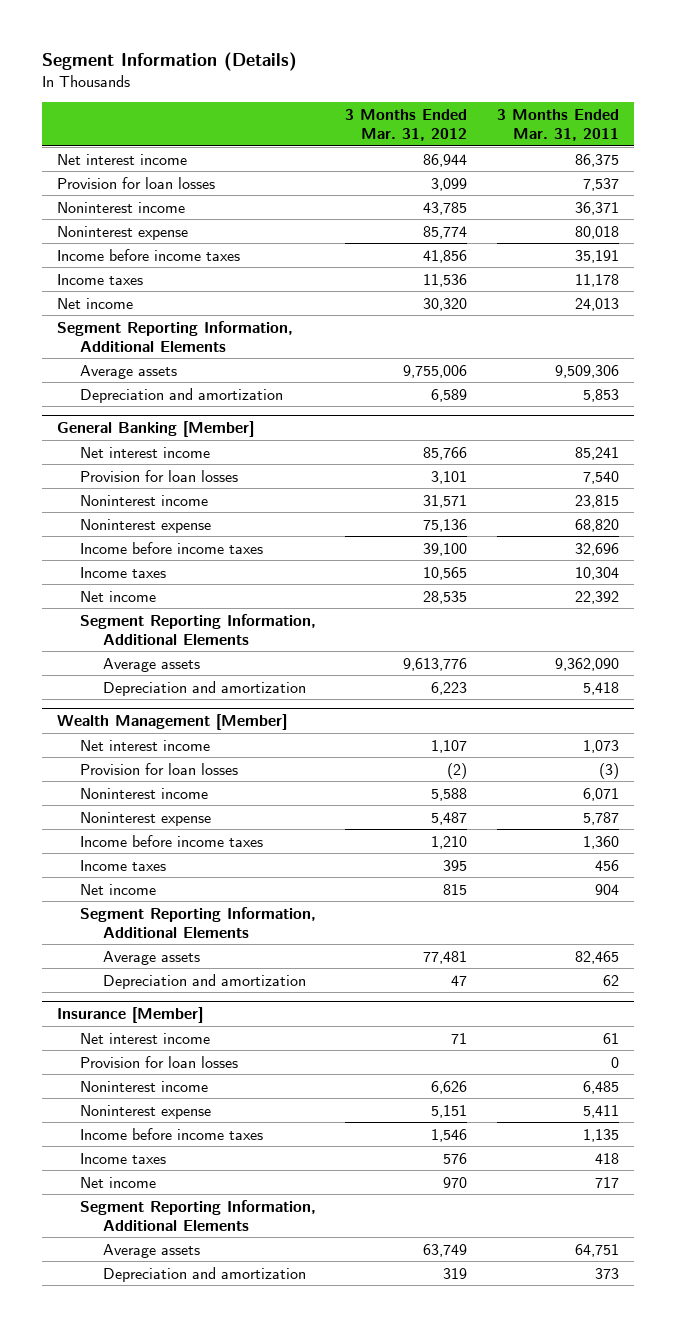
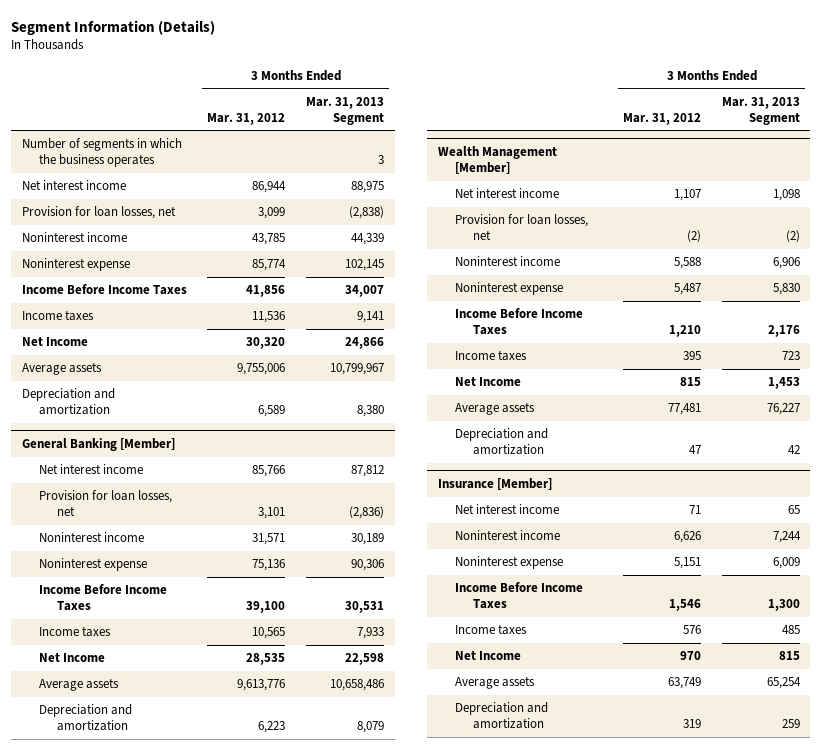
- | 3 Months Ended Mar. 31, 2012 | 3 Months Ended Mar. 31, 2011
+ | 3 Months Ended Mar. 31, 2012 | 3 Months Ended Mar. 31, 2013 Segment
+ Number of segments in which the business operates | | 3
- Provision for loan losses | 3,099 | 7,537
+ Provision for loan losses, net | 3,099 | (2,838)
- Income before income taxes | 41,856 | 35,191
+ Income Before Income Taxes | 41,856 | 34,007
- Net income | 30,320 | 24,013
- Segment Reporting Information, Additional Elements
+ Net Income | 30,320 | 24,866
@ General Banking [Member]
- Provision for loan losses | 3,101 | 7,540
+ Provision for loan losses, net | 3,101 | (2,836)
- Income before income taxes | 39,100 | 32,696
+ Income Before Income Taxes | 39,100 | 30,531
- Net income | 28,535 | 22,392
- Segment Reporting Information, Additional Elements
+ Net Income | 28,535 | 22,598
@ Wealth Management [Member]
- Provision for loan losses | (2) | (3)
+ Provision for loan losses, net | (2) | (2)
- Income before income taxes | 1,210 | 1,360
+ Income Before Income Taxes | 1,210 | 2,176
- Net income | 815 | 904
- Segment Reporting Information, Additional Elements
+ Net Income | 815 | 1,453
@ Insurance [Member]
- Provision for loan losses | | 0
- Income before income taxes | 1,546 | 1,135
+ Income Before Income Taxes | 1,546 | 1,300
- Net income | 970 | 717
- Segment Reporting Information, Additional Elements
+ Net Income | 970 | 815

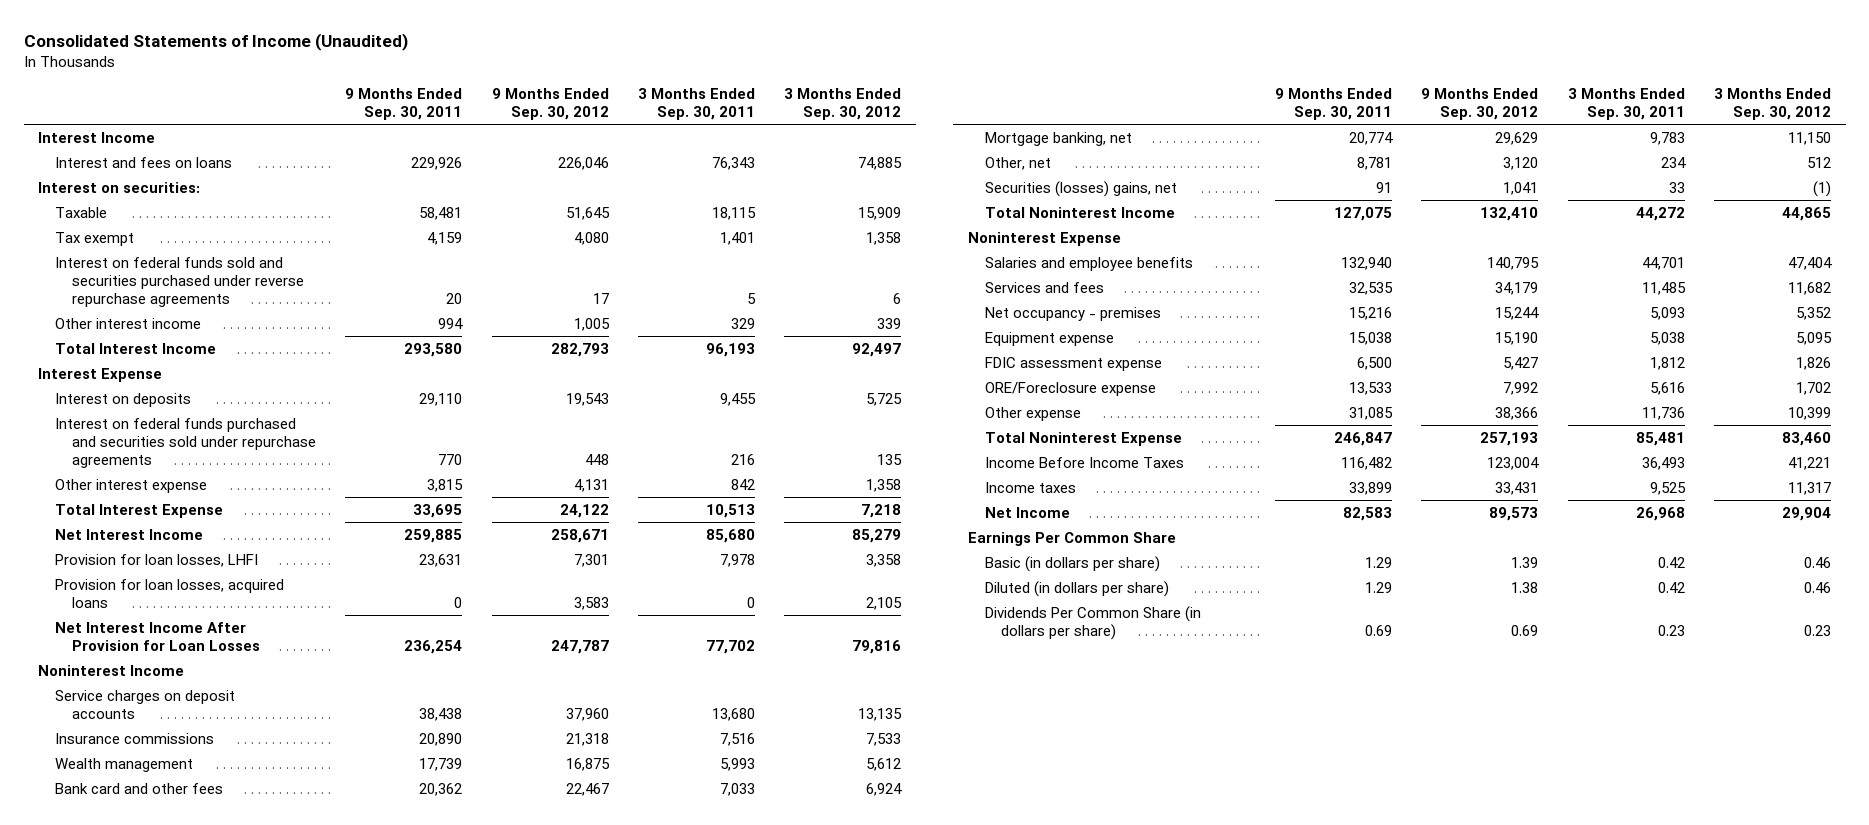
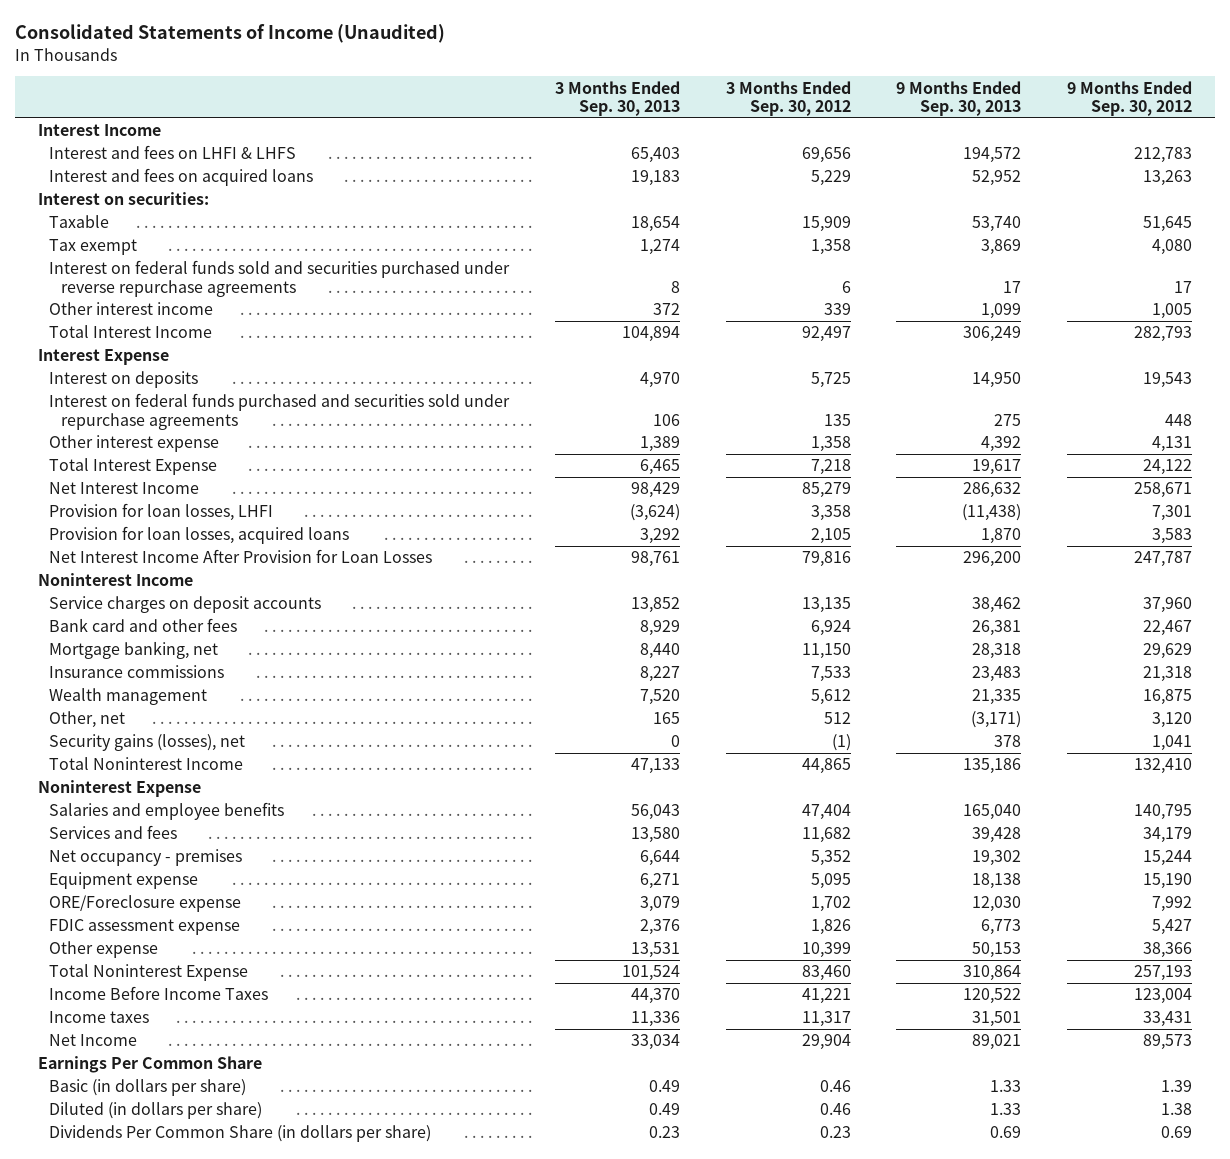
- | 9 Months Ended Sep. 30, 2011 | 9 Months Ended Sep. 30, 2012 | 3 Months Ended Sep. 30, 2011 | 3 Months Ended Sep. 30, 2012
+ | 3 Months Ended Sep. 30, 2013 | 3 Months Ended Sep. 30, 2012 | 9 Months Ended Sep. 30, 2013 | 9 Months Ended Sep. 30, 2012
- Interest and fees on loans | 229,926 | 226,046 | 76,343 | 74,885
+ Interest and fees on LHFI & LHFS | 65,403 | 69,656 | 194,572 | 212,783
+ Interest and fees on acquired loans | 19,183 | 5,229 | 52,952 | 13,263
moved down: Insurance commissions | 8,227 | 7,533 | 23,483 | 21,318
moved down: Wealth management | 7,520 | 5,612 | 21,335 | 16,875
- Securities (losses) gains, net | 91 | 1,041 | 33 | (1)
+ Security gains (losses), net | 0 | (1) | 378 | 1,041
moved down: FDIC assessment expense | 2,376 | 1,826 | 6,773 | 5,427

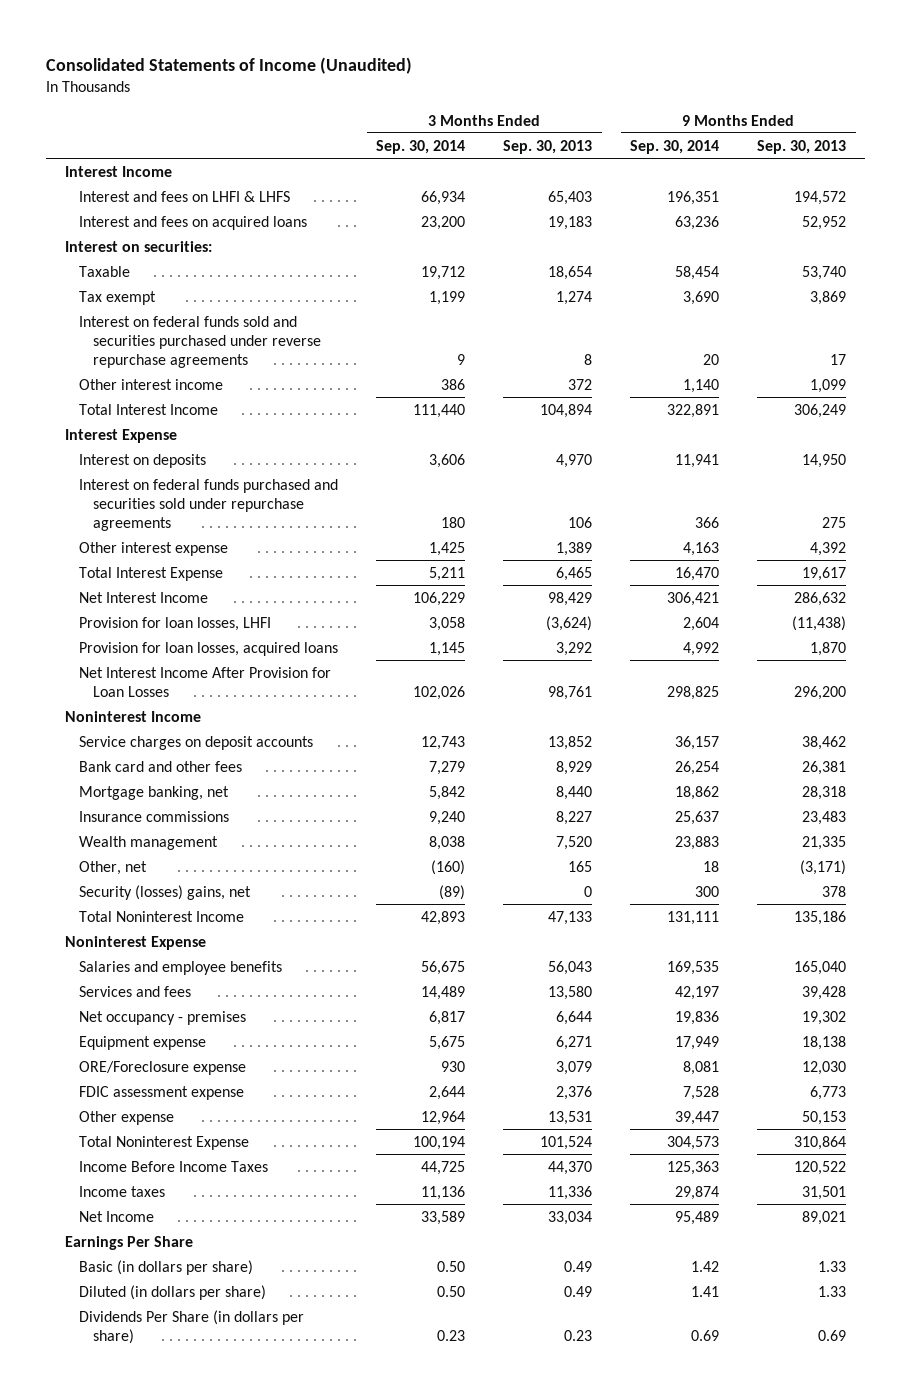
- | 3 Months Ended Sep. 30, 2013 | 3 Months Ended Sep. 30, 2012 | 9 Months Ended Sep. 30, 2013 | 9 Months Ended Sep. 30, 2012
+ | 3 Months Ended Sep. 30, 2014 | 3 Months Ended Sep. 30, 2013 | 9 Months Ended Sep. 30, 2014 | 9 Months Ended Sep. 30, 2013
- Security gains (losses), net | 0 | (1) | 378 | 1,041
+ Security (losses) gains, net | (89) | 0 | 300 | 378
- Earnings Per Common Share
+ Earnings Per Share
- Dividends Per Common Share (in dollars per share) | 0.23 | 0.23 | 0.69 | 0.69
+ Dividends Per Share (in dollars per share) | 0.23 | 0.23 | 0.69 | 0.69

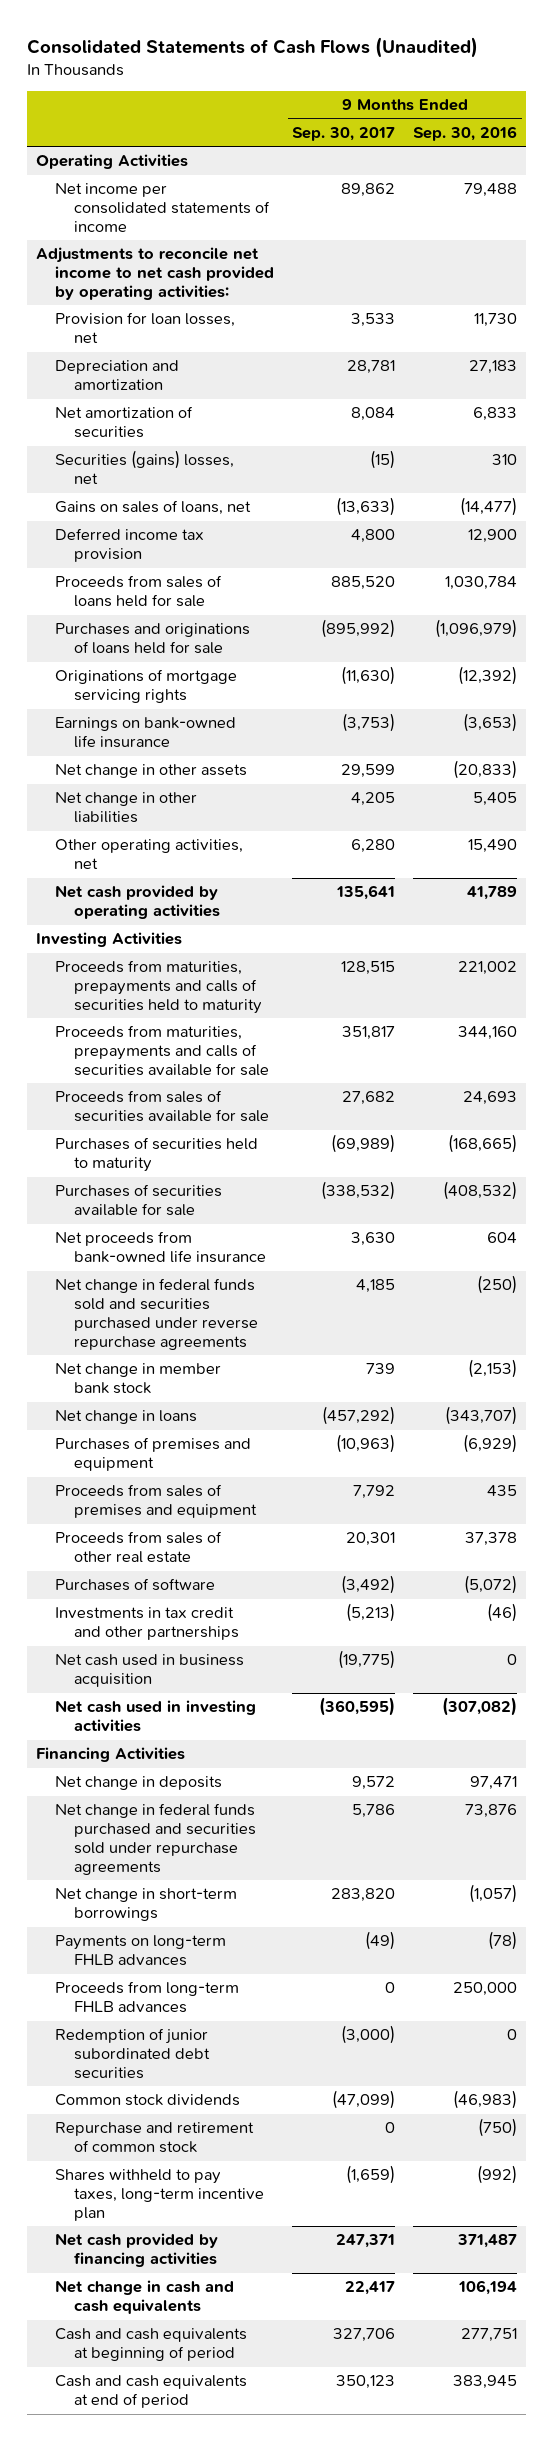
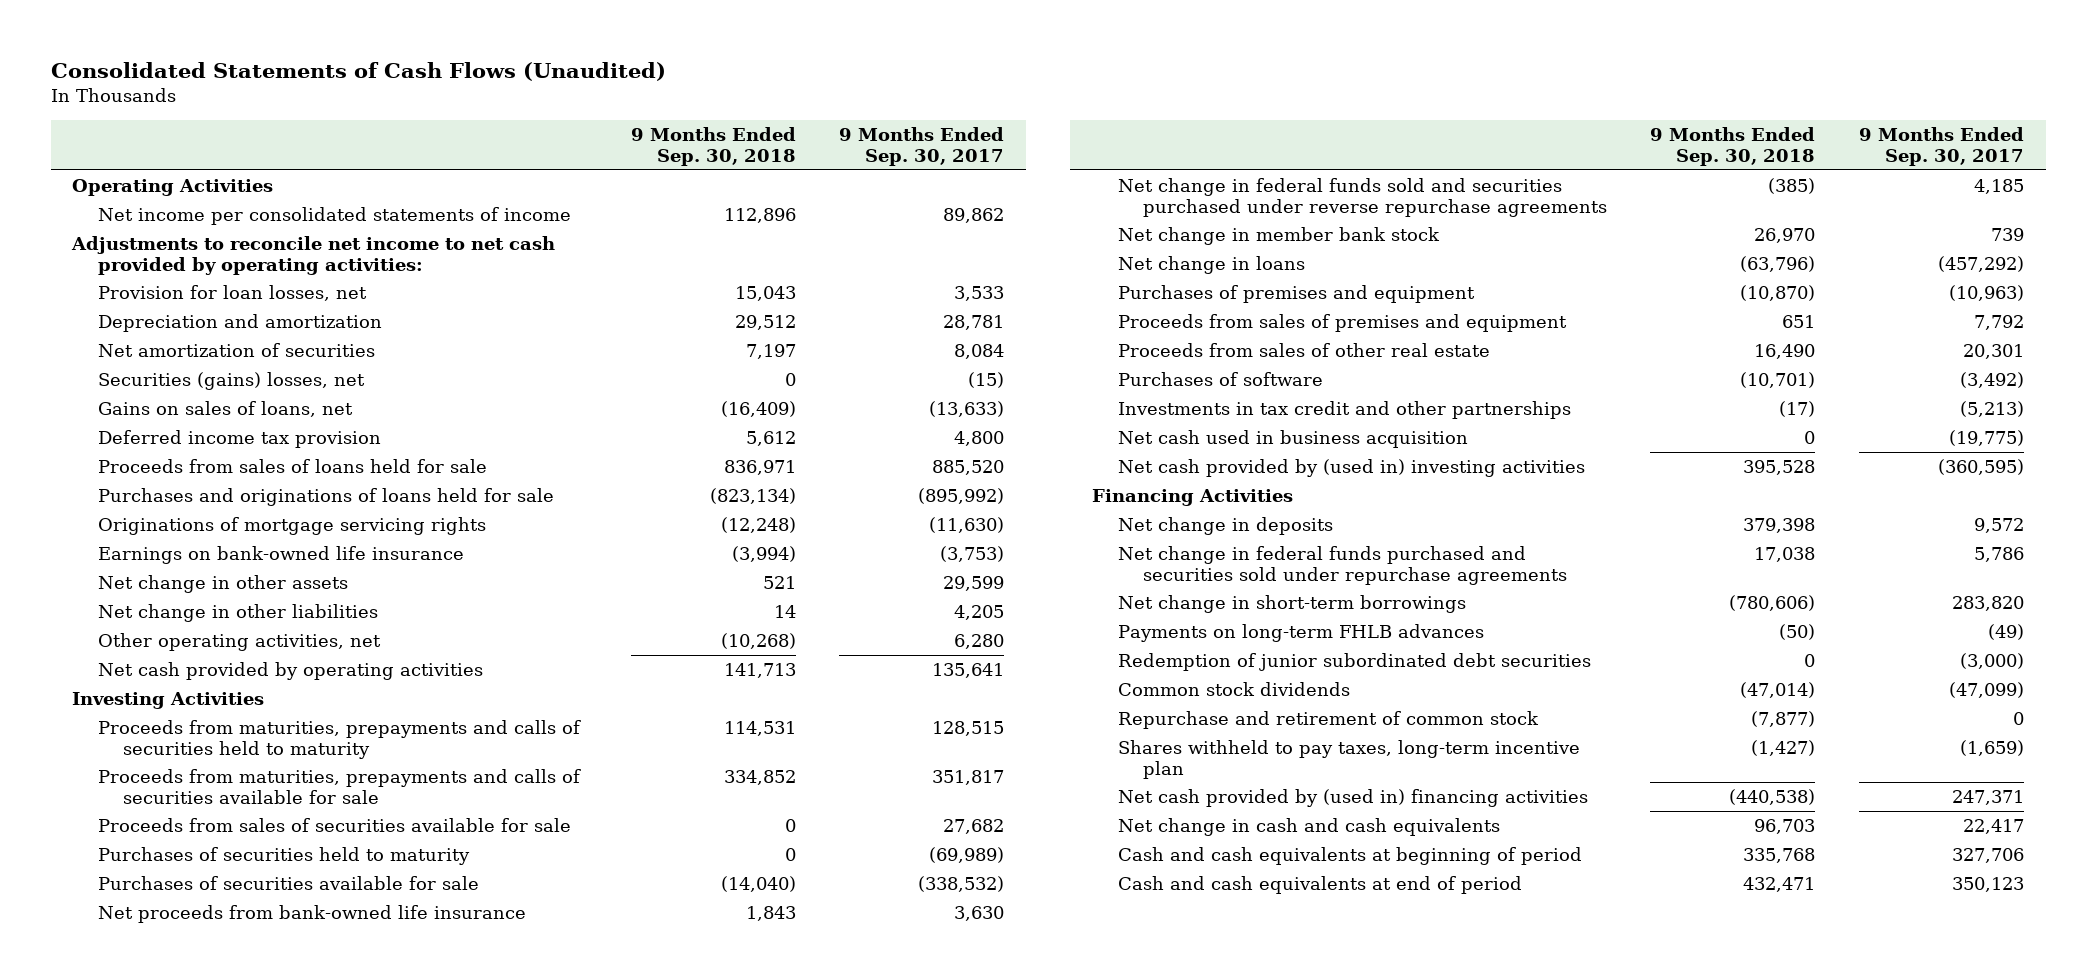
- | 9 Months Ended Sep. 30, 2017 | 9 Months Ended Sep. 30, 2016
+ | 9 Months Ended Sep. 30, 2018 | 9 Months Ended Sep. 30, 2017
- Net cash used in investing activities | (360,595) | (307,082)
+ Net cash provided by (used in) investing activities | 395,528 | (360,595)
- Proceeds from long-term FHLB advances | 0 | 250,000
- Net cash provided by financing activities | 247,371 | 371,487
+ Net cash provided by (used in) financing activities | (440,538) | 247,371

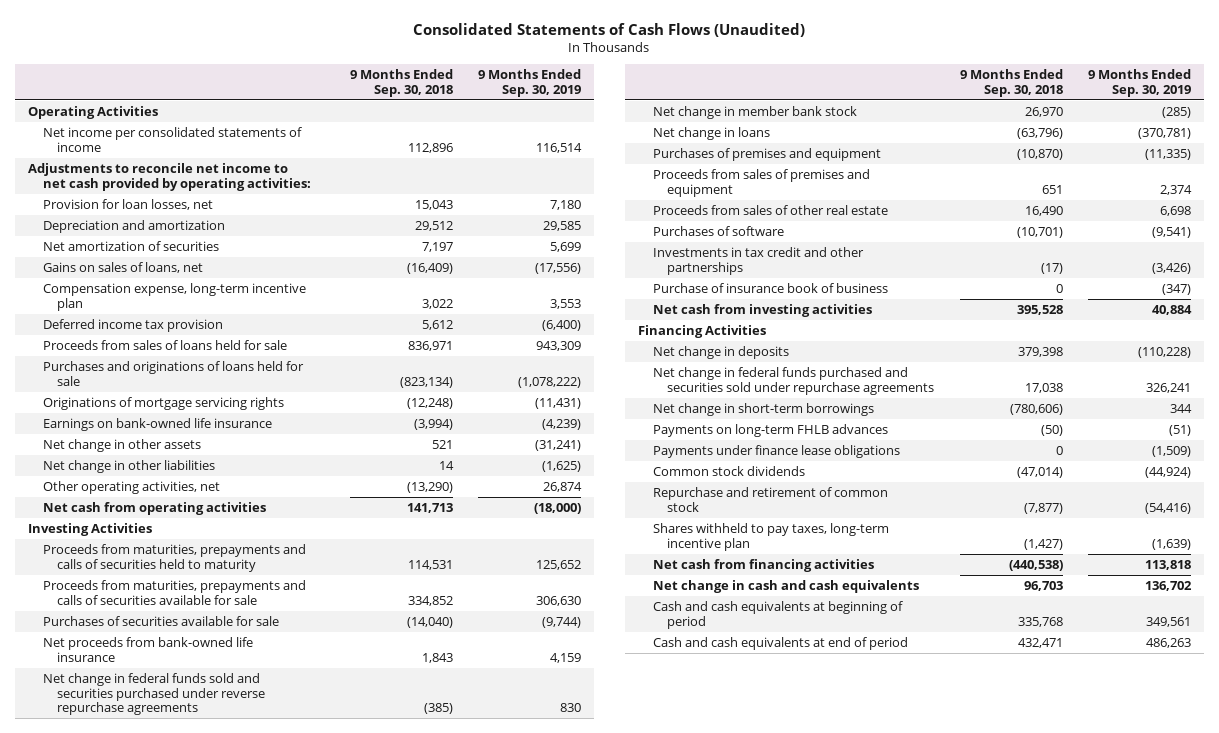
- | 9 Months Ended Sep. 30, 2018 | 9 Months Ended Sep. 30, 2017
+ | 9 Months Ended Sep. 30, 2018 | 9 Months Ended Sep. 30, 2019
- Securities (gains) losses, net | 0 | (15)
+ Compensation expense, long-term incentive plan | 3,022 | 3,553
- Other operating activities, net | (10,268) | 6,280
- Net cash provided by operating activities | 141,713 | 135,641
+ Other operating activities, net | (13,290) | 26,874
+ Net cash from operating activities | 141,713 | (18,000)
- Proceeds from sales of securities available for sale | 0 | 27,682
- Purchases of securities held to maturity | 0 | (69,989)
- Net cash used in business acquisition | 0 | (19,775)
- Net cash provided by (used in) investing activities | 395,528 | (360,595)
+ Purchase of insurance book of business | 0 | (347)
+ Net cash from investing activities | 395,528 | 40,884
- Redemption of junior subordinated debt securities | 0 | (3,000)
+ Payments under finance lease obligations | 0 | (1,509)
- Net cash provided by (used in) financing activities | (440,538) | 247,371
+ Net cash from financing activities | (440,538) | 113,818

